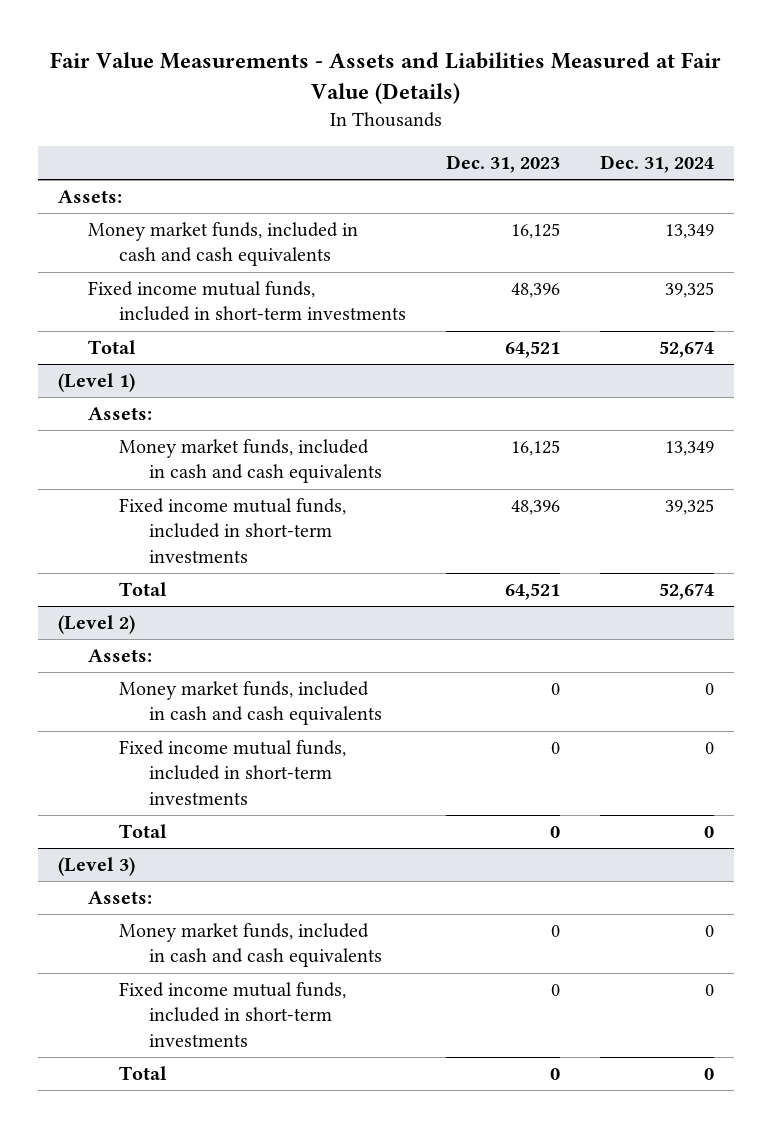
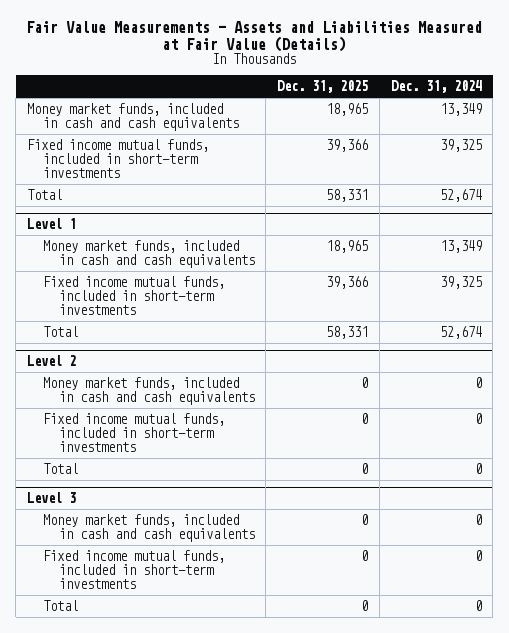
- | Dec. 31, 2023 | Dec. 31, 2024
+ | Dec. 31, 2025 | Dec. 31, 2024
- Assets:
- (Level 1)
- Assets:
+ Level 1
- (Level 2)
- Assets:
+ Level 2
- (Level 3)
- Assets:
+ Level 3

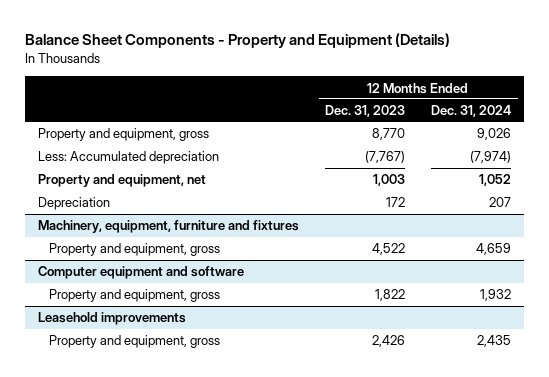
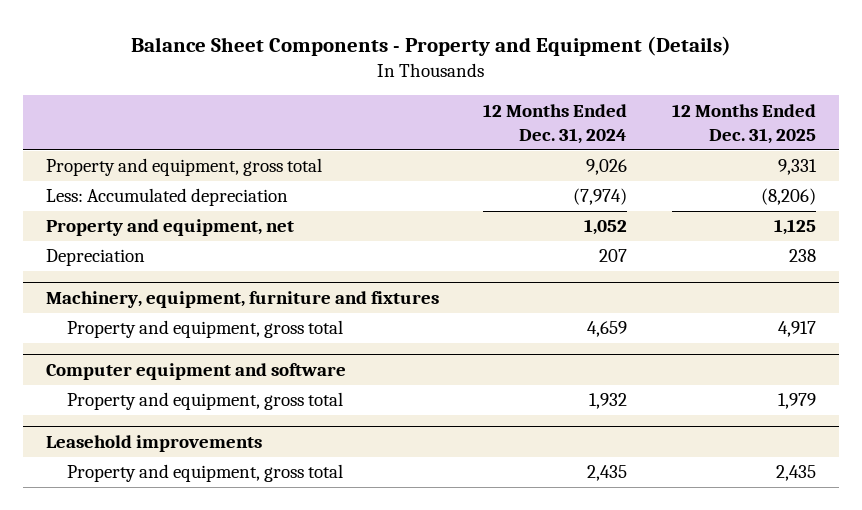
- | 12 Months Ended Dec. 31, 2023 | 12 Months Ended Dec. 31, 2024
+ | 12 Months Ended Dec. 31, 2024 | 12 Months Ended Dec. 31, 2025
- Property and equipment, gross | 8,770 | 9,026
+ Property and equipment, gross total | 9,026 | 9,331
@ Machinery, equipment, furniture and fixtures
- Property and equipment, gross | 4,522 | 4,659
+ Property and equipment, gross total | 4,659 | 4,917
@ Computer equipment and software
- Property and equipment, gross | 1,822 | 1,932
+ Property and equipment, gross total | 1,932 | 1,979
@ Leasehold improvements
- Property and equipment, gross | 2,426 | 2,435
+ Property and equipment, gross total | 2,435 | 2,435

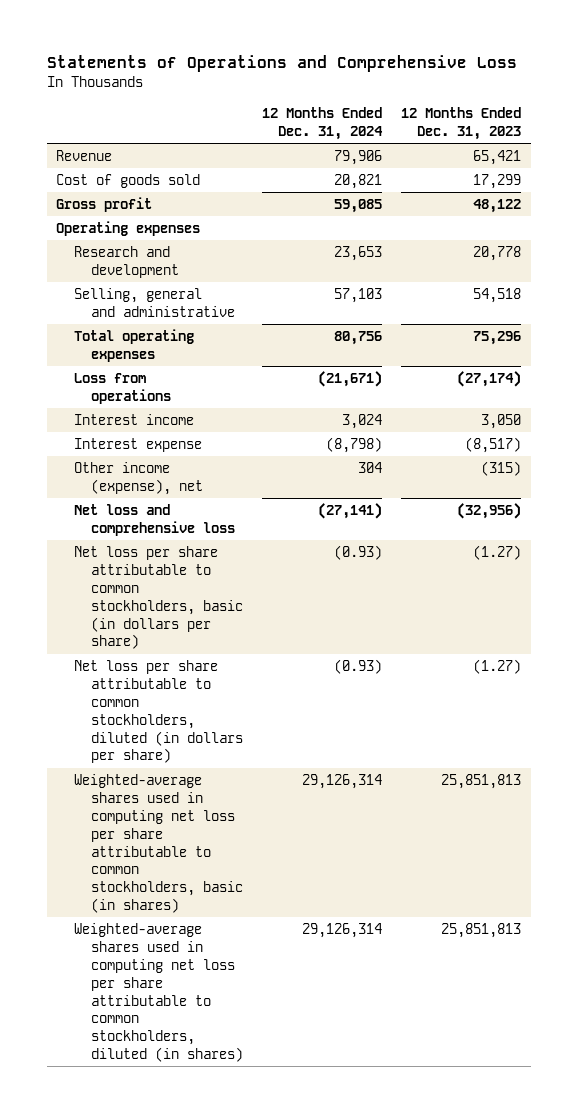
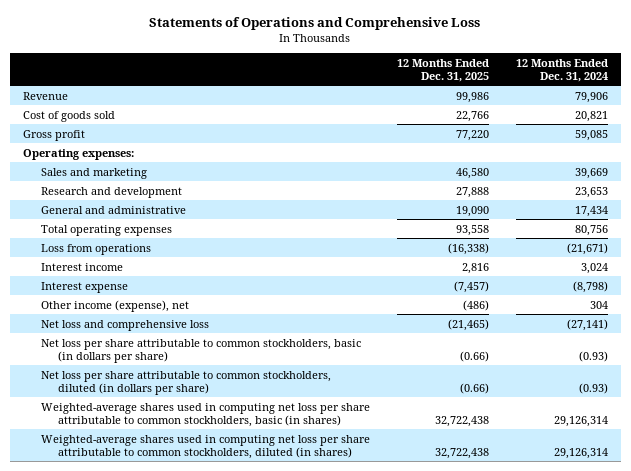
- | 12 Months Ended Dec. 31, 2024 | 12 Months Ended Dec. 31, 2023
+ | 12 Months Ended Dec. 31, 2025 | 12 Months Ended Dec. 31, 2024
- Operating expenses
+ Operating expenses:
+ Sales and marketing | 46,580 | 39,669
- Selling, general and administrative | 57,103 | 54,518
+ General and administrative | 19,090 | 17,434

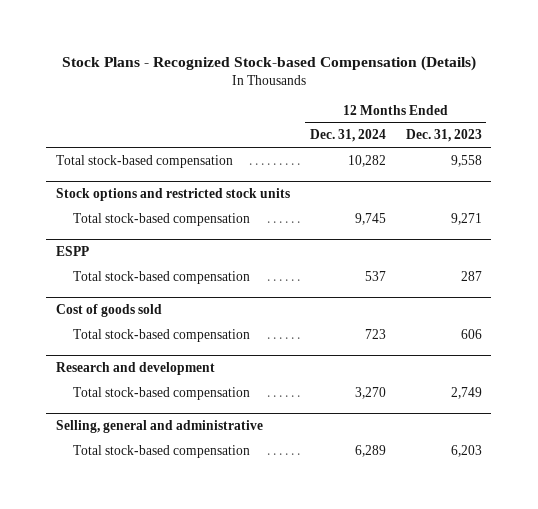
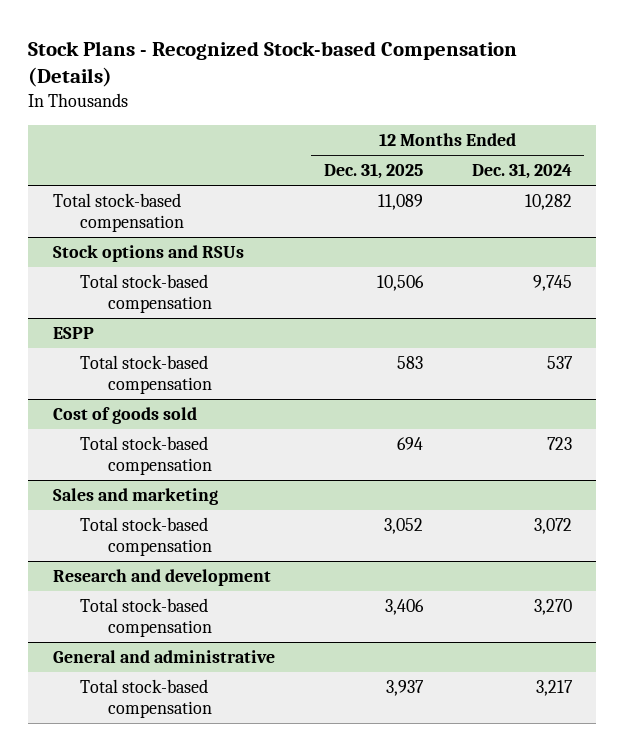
- | 12 Months Ended Dec. 31, 2024 | 12 Months Ended Dec. 31, 2023
+ | 12 Months Ended Dec. 31, 2025 | 12 Months Ended Dec. 31, 2024
- Stock options and restricted stock units
+ Stock options and RSUs
+ Sales and marketing
+ Total stock-based compensation | 3,052 | 3,072
- Selling, general and administrative
- Total stock-based compensation | 6,289 | 6,203
+ General and administrative
+ Total stock-based compensation | 3,937 | 3,217

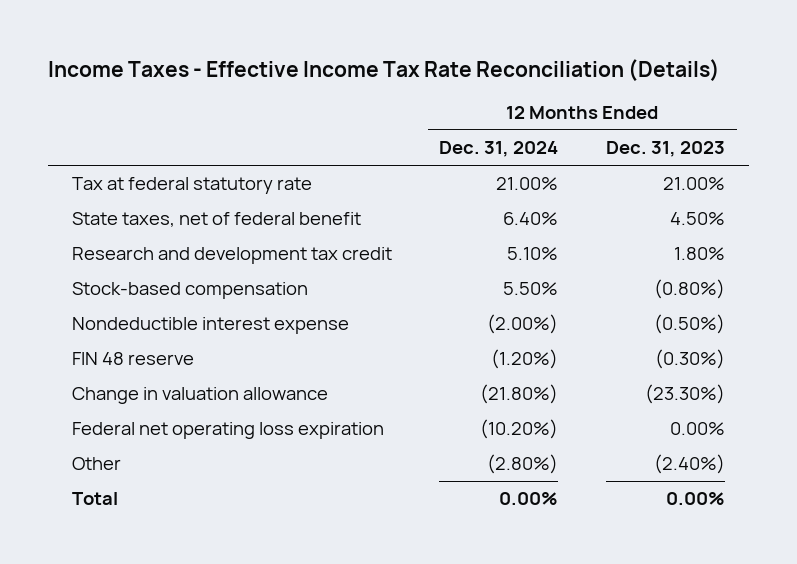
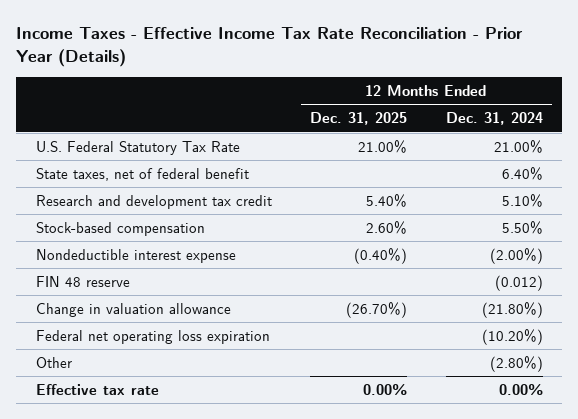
- Income Taxes - Effective Income Tax Rate Reconciliation (Details)
+ Income Taxes - Effective Income Tax Rate Reconciliation - Prior Year (Details)
- | 12 Months Ended Dec. 31, 2024 | 12 Months Ended Dec. 31, 2023
+ | 12 Months Ended Dec. 31, 2025 | 12 Months Ended Dec. 31, 2024
- Tax at federal statutory rate | 21.00% | 21.00%
+ U.S. Federal Statutory Tax Rate | 21.00% | 21.00%
- FIN 48 reserve | (1.20%) | (0.30%)
+ FIN 48 reserve | | (0.012)
- Total | 0.00% | 0.00%
+ Effective tax rate | 0.00% | 0.00%

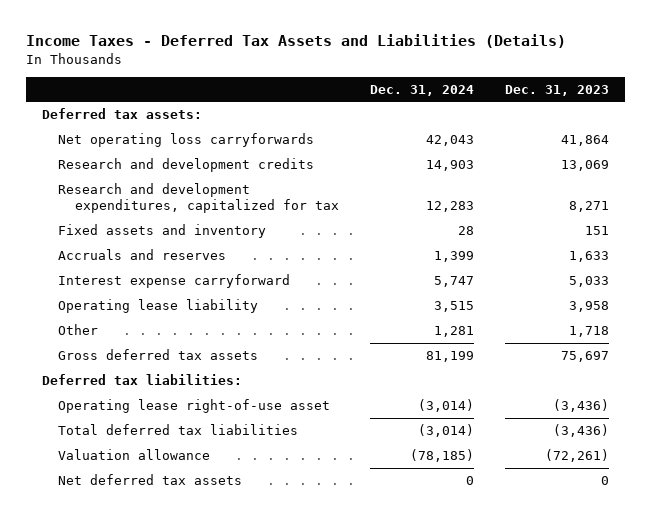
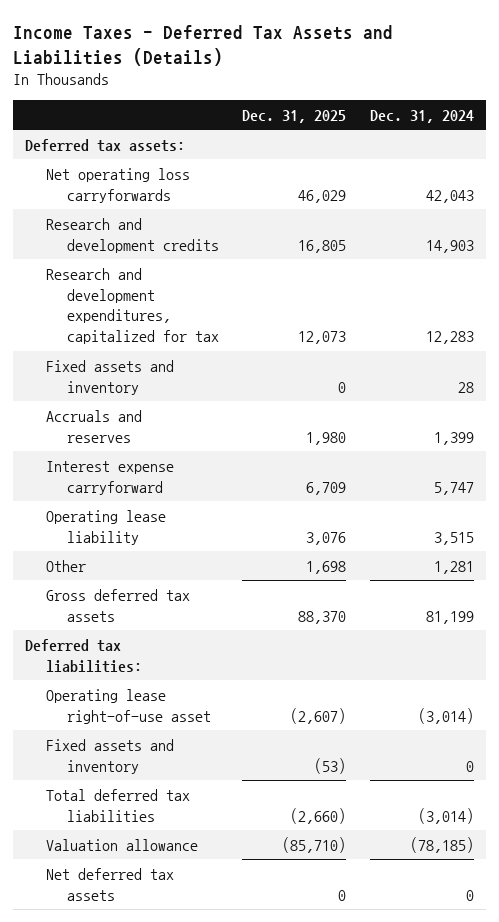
- | Dec. 31, 2024 | Dec. 31, 2023
+ | Dec. 31, 2025 | Dec. 31, 2024
+ Fixed assets and inventory | (53) | 0

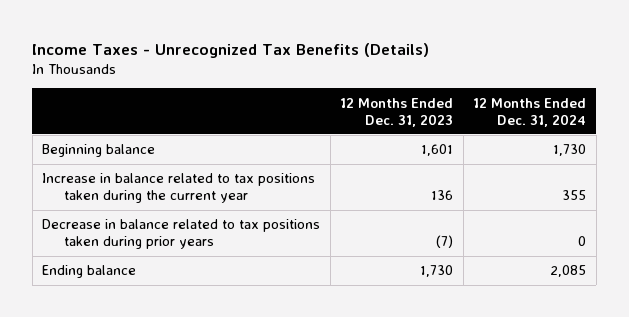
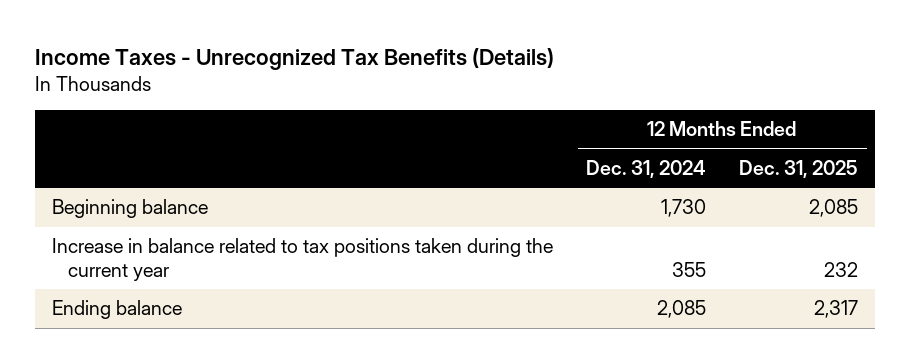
- | 12 Months Ended Dec. 31, 2023 | 12 Months Ended Dec. 31, 2024
+ | 12 Months Ended Dec. 31, 2024 | 12 Months Ended Dec. 31, 2025
- Decrease in balance related to tax positions taken during prior years | (7) | 0

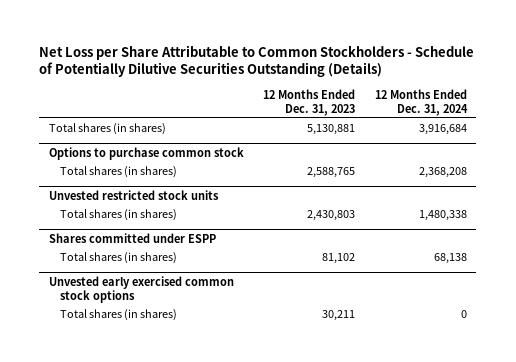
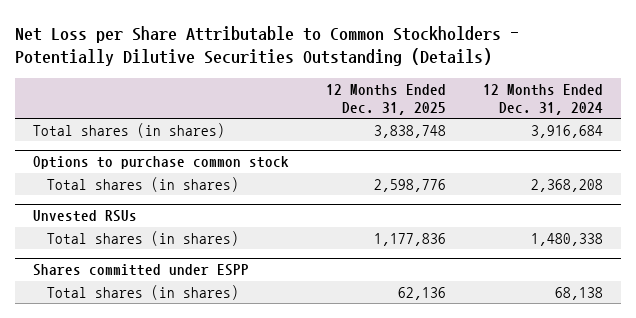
- Net Loss per Share Attributable to Common Stockholders - Schedule of Potentially Dilutive Securities Outstanding (Details)
+ Net Loss per Share Attributable to Common Stockholders - Potentially Dilutive Securities Outstanding (Details)
- | 12 Months Ended Dec. 31, 2023 | 12 Months Ended Dec. 31, 2024
+ | 12 Months Ended Dec. 31, 2025 | 12 Months Ended Dec. 31, 2024
- Unvested restricted stock units
+ Unvested RSUs
- Unvested early exercised common stock options
- Total shares (in shares) | 30,211 | 0

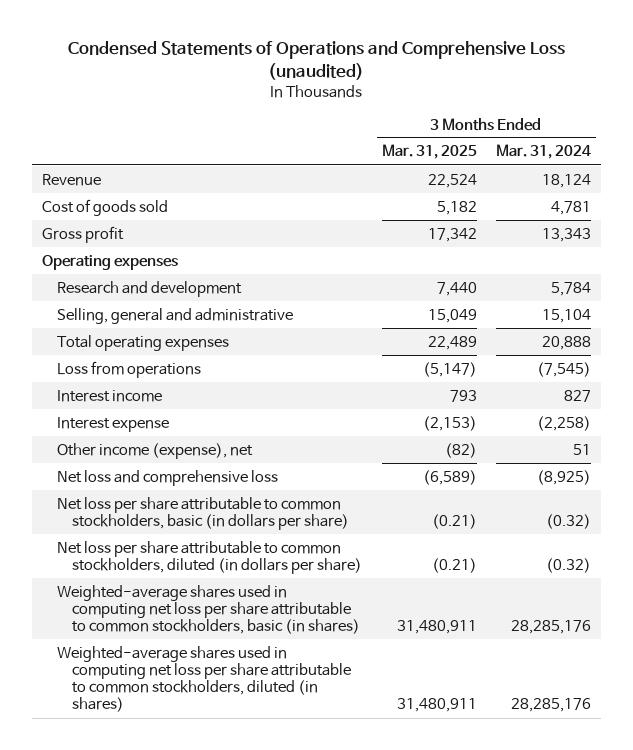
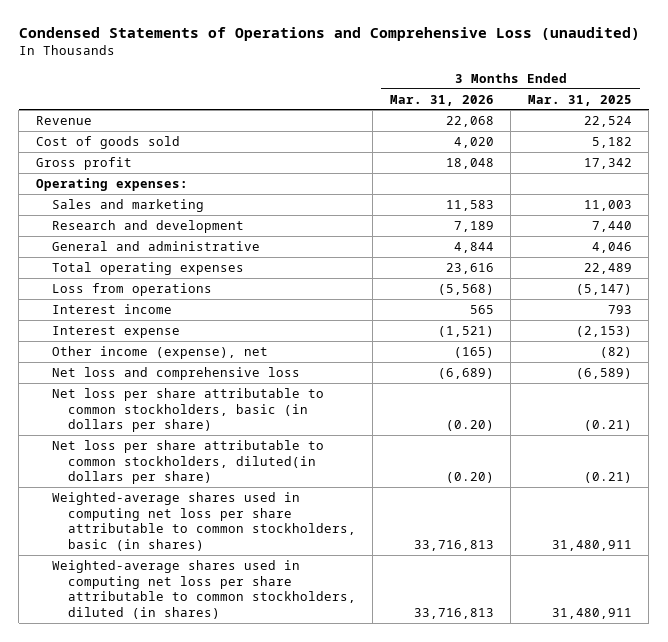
- | 3 Months Ended Mar. 31, 2025 | 3 Months Ended Mar. 31, 2024
+ | 3 Months Ended Mar. 31, 2026 | 3 Months Ended Mar. 31, 2025
- Operating expenses
+ Operating expenses:
+ Sales and marketing | 11,583 | 11,003
- Selling, general and administrative | 15,049 | 15,104
+ General and administrative | 4,844 | 4,046
- Net loss per share attributable to common stockholders, diluted (in dollars per share) | (0.21) | (0.32)
+ Net loss per share attributable to common stockholders, diluted(in dollars per share) | (0.20) | (0.21)

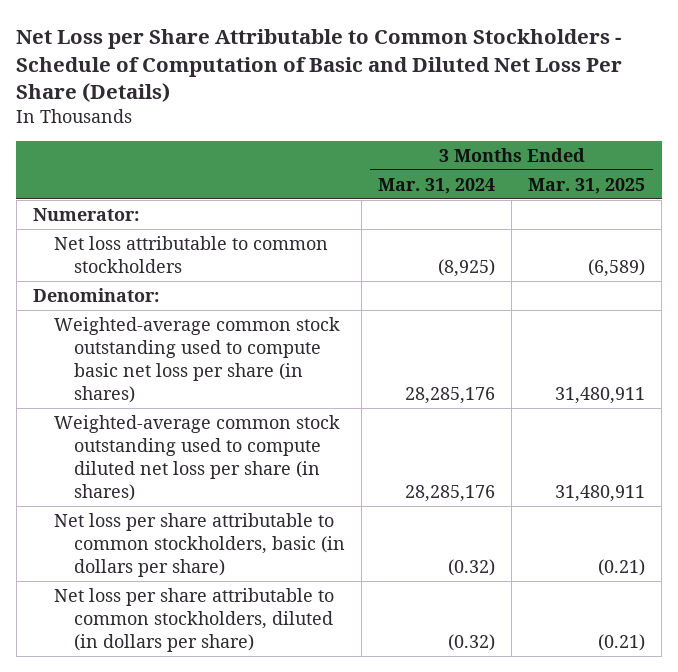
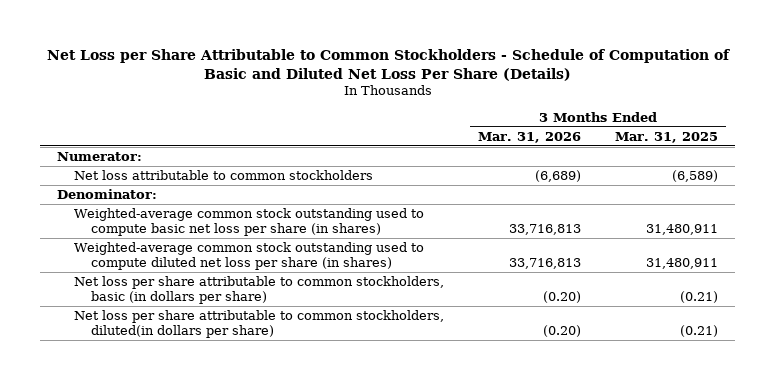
- | 3 Months Ended Mar. 31, 2024 | 3 Months Ended Mar. 31, 2025
+ | 3 Months Ended Mar. 31, 2026 | 3 Months Ended Mar. 31, 2025
- Net loss per share attributable to common stockholders, diluted (in dollars per share) | (0.32) | (0.21)
+ Net loss per share attributable to common stockholders, diluted(in dollars per share) | (0.20) | (0.21)

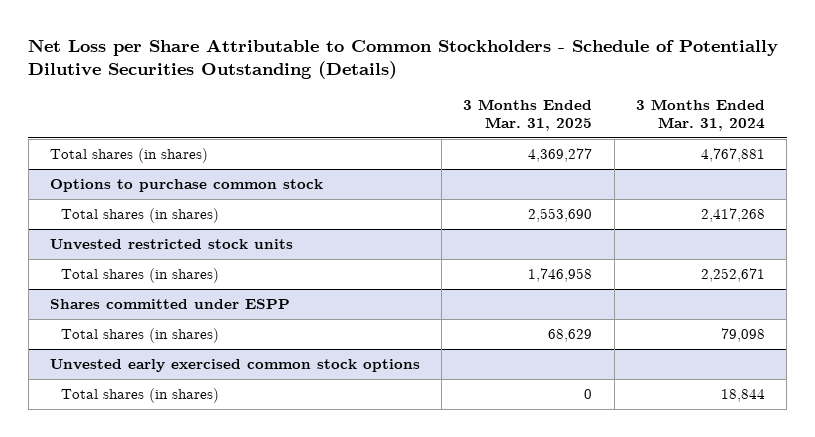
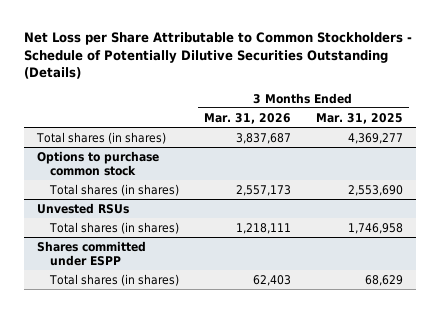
- | 3 Months Ended Mar. 31, 2025 | 3 Months Ended Mar. 31, 2024
+ | 3 Months Ended Mar. 31, 2026 | 3 Months Ended Mar. 31, 2025
- Unvested restricted stock units
+ Unvested RSUs
- Unvested early exercised common stock options
- Total shares (in shares) | 0 | 18,844

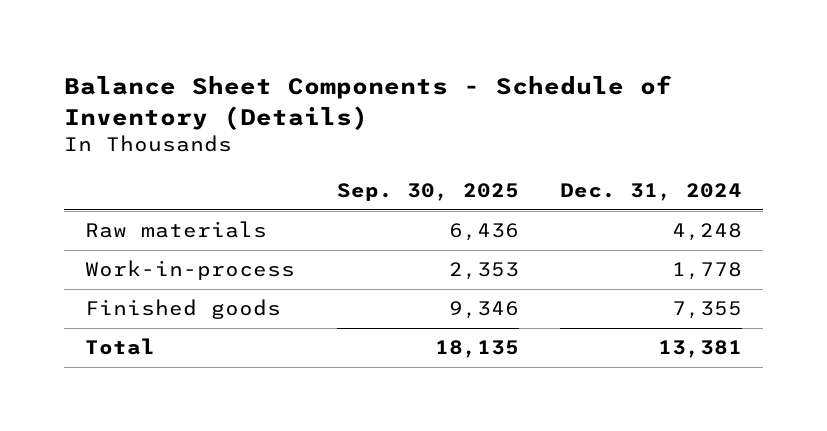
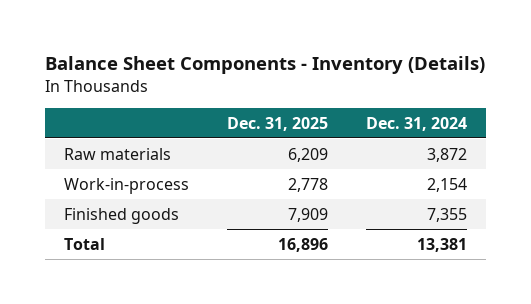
- Balance Sheet Components - Schedule of Inventory (Details)
+ Balance Sheet Components - Inventory (Details)
- | Sep. 30, 2025 | Dec. 31, 2024
+ | Dec. 31, 2025 | Dec. 31, 2024
- Raw materials | 6,436 | 4,248
- Work-in-process | 2,353 | 1,778
+ Raw materials | 6,209 | 3,872
+ Work-in-process | 2,778 | 2,154

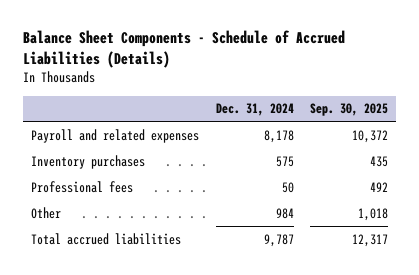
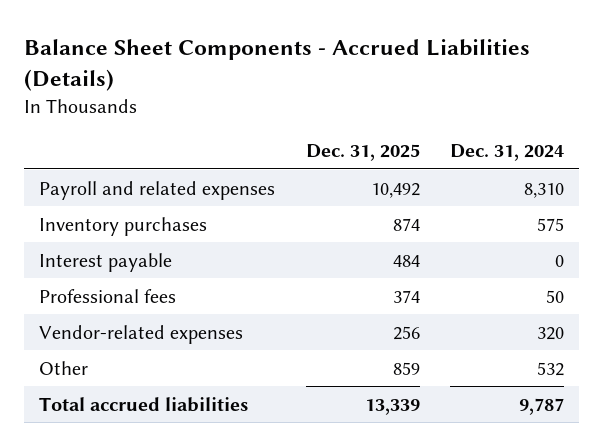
- Balance Sheet Components - Schedule of Accrued Liabilities (Details)
+ Balance Sheet Components - Accrued Liabilities (Details)
- | Dec. 31, 2024 | Sep. 30, 2025
+ | Dec. 31, 2025 | Dec. 31, 2024
- Payroll and related expenses | 8,178 | 10,372
+ Payroll and related expenses | 10,492 | 8,310
+ Interest payable | 484 | 0
- Other | 984 | 1,018
+ Vendor-related expenses | 256 | 320
+ Other | 859 | 532

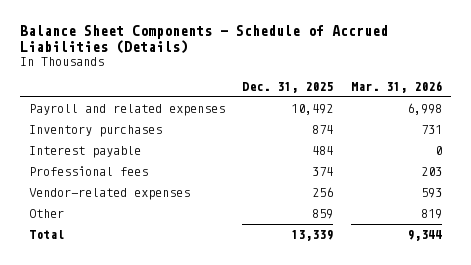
- Balance Sheet Components - Accrued Liabilities (Details)
+ Balance Sheet Components - Schedule of Accrued Liabilities (Details)
- | Dec. 31, 2025 | Dec. 31, 2024
+ | Dec. 31, 2025 | Mar. 31, 2026
- Total accrued liabilities | 13,339 | 9,787
+ Total | 13,339 | 9,344

